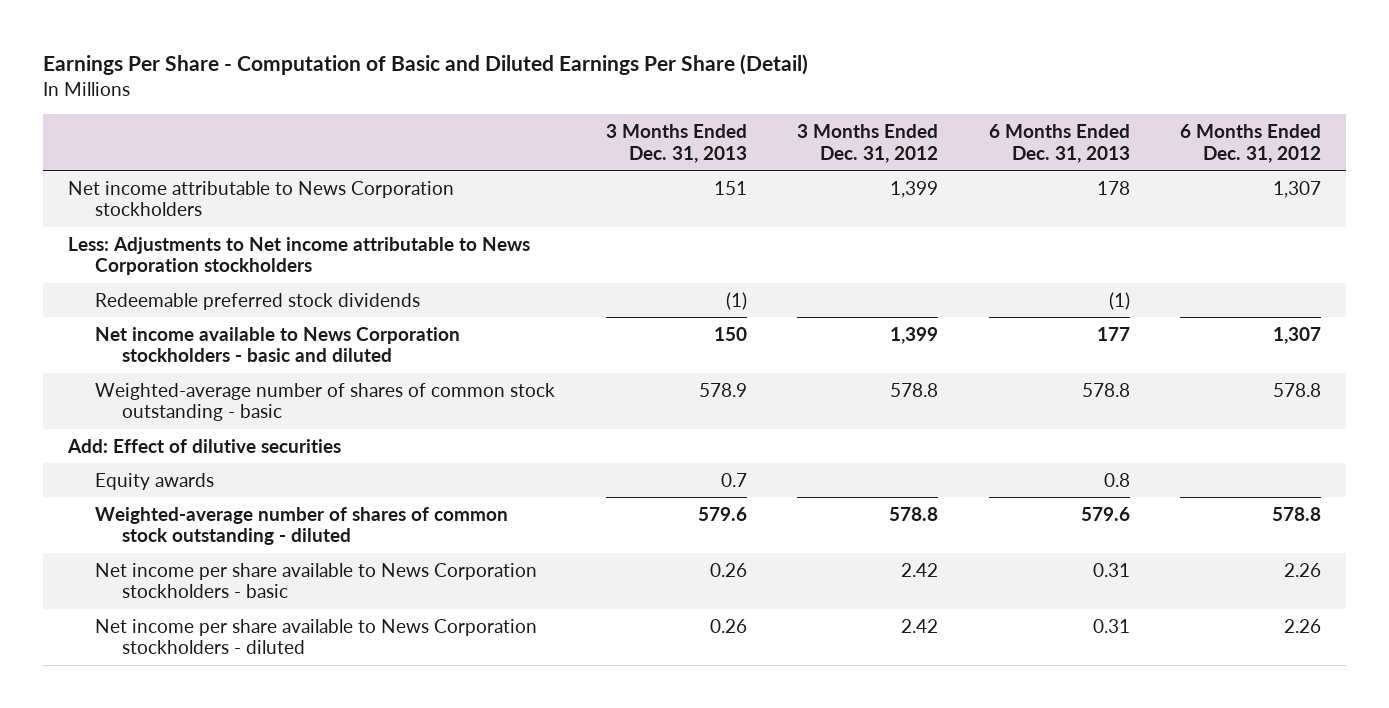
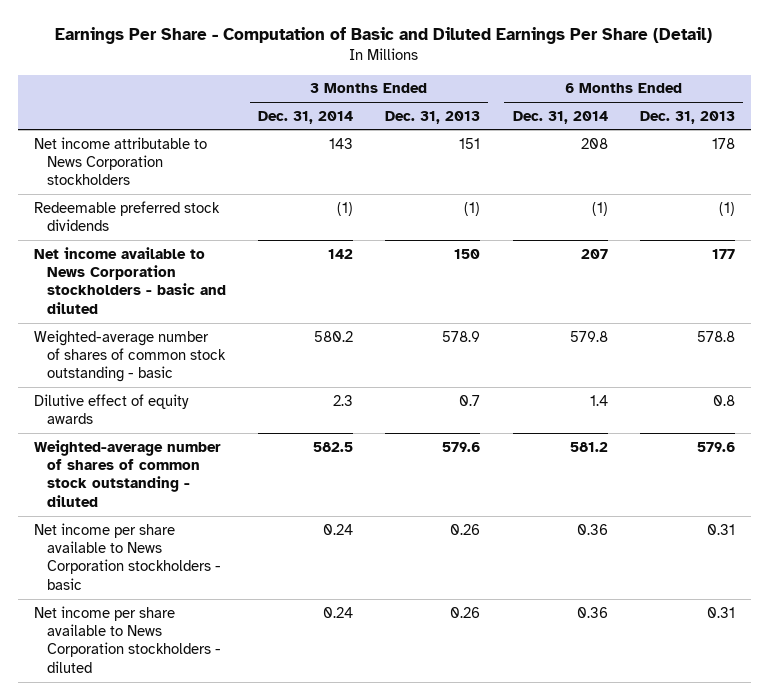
- | 3 Months Ended Dec. 31, 2013 | 3 Months Ended Dec. 31, 2012 | 6 Months Ended Dec. 31, 2013 | 6 Months Ended Dec. 31, 2012
+ | 3 Months Ended Dec. 31, 2014 | 3 Months Ended Dec. 31, 2013 | 6 Months Ended Dec. 31, 2014 | 6 Months Ended Dec. 31, 2013
- Less: Adjustments to Net income attributable to News Corporation stockholders
- Add: Effect of dilutive securities
- Equity awards | 0.7 | | 0.8 |
+ Dilutive effect of equity awards | 2.3 | 0.7 | 1.4 | 0.8

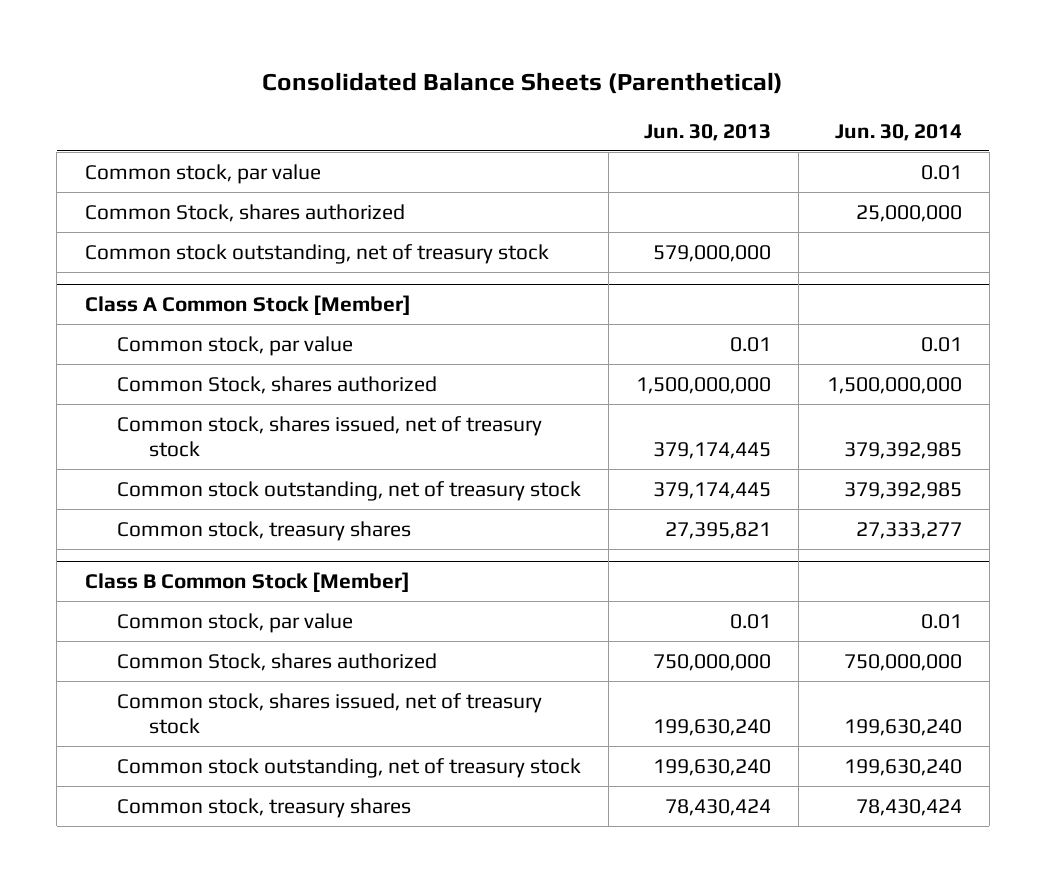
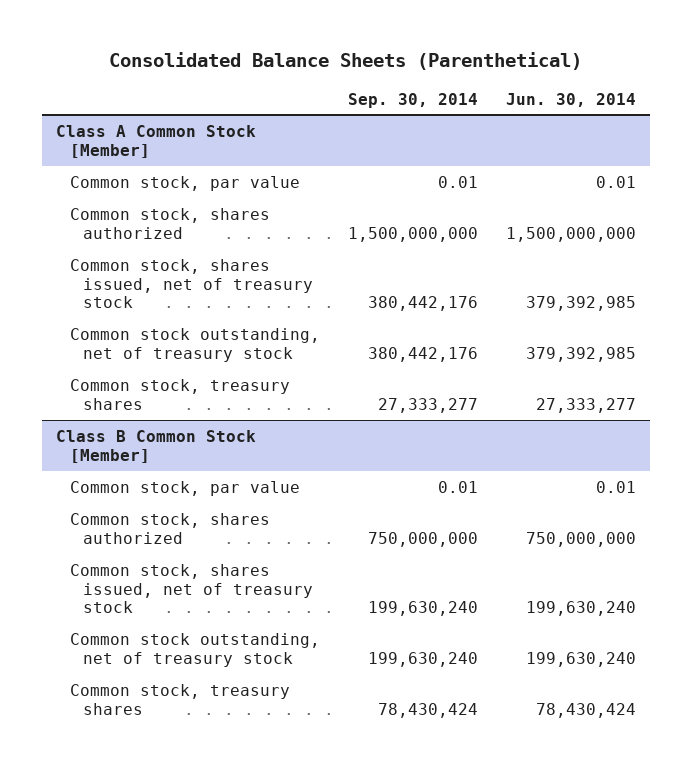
- | Jun. 30, 2013 | Jun. 30, 2014
+ | Sep. 30, 2014 | Jun. 30, 2014
- Common stock, par value | | 0.01
- Common Stock, shares authorized | | 25,000,000
- Common stock outstanding, net of treasury stock | 579,000,000 |
@ Class A Common Stock [Member]
- Common Stock, shares authorized | 1,500,000,000 | 1,500,000,000
+ Common stock, shares authorized | 1,500,000,000 | 1,500,000,000
@ Class B Common Stock [Member]
- Common Stock, shares authorized | 750,000,000 | 750,000,000
+ Common stock, shares authorized | 750,000,000 | 750,000,000

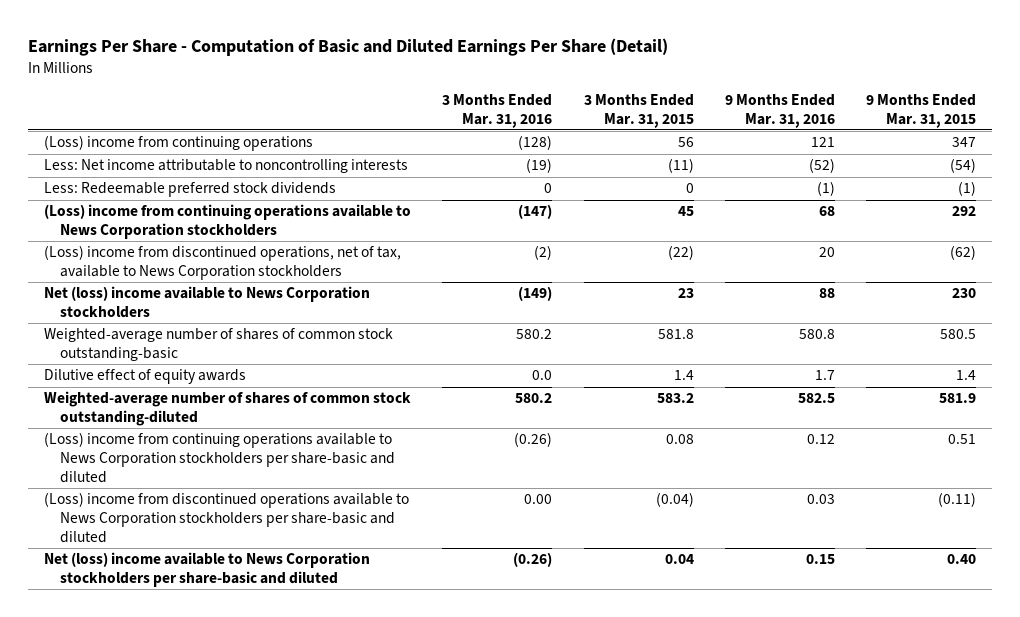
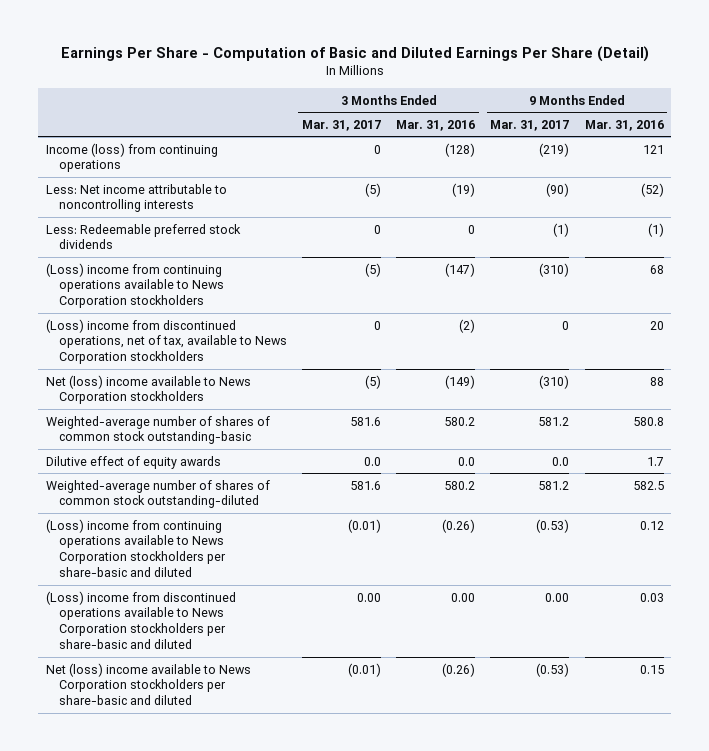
- | 3 Months Ended Mar. 31, 2016 | 3 Months Ended Mar. 31, 2015 | 9 Months Ended Mar. 31, 2016 | 9 Months Ended Mar. 31, 2015
+ | 3 Months Ended Mar. 31, 2017 | 3 Months Ended Mar. 31, 2016 | 9 Months Ended Mar. 31, 2017 | 9 Months Ended Mar. 31, 2016
- (Loss) income from continuing operations | (128) | 56 | 121 | 347
+ Income (loss) from continuing operations | 0 | (128) | (219) | 121

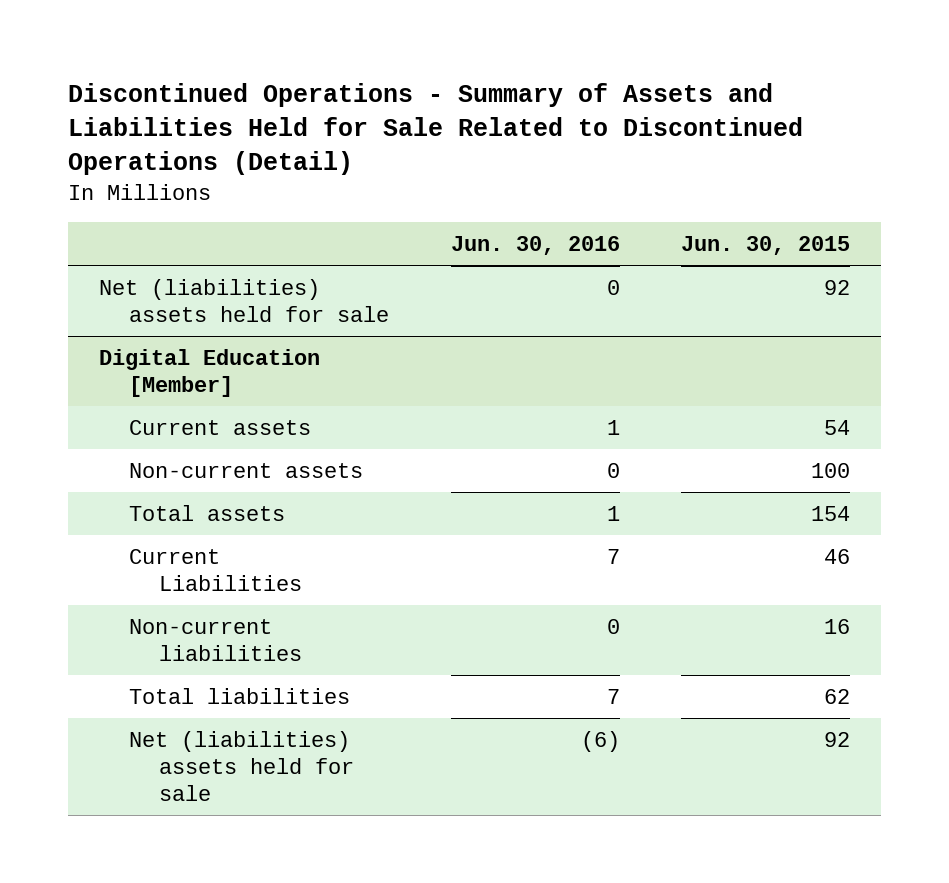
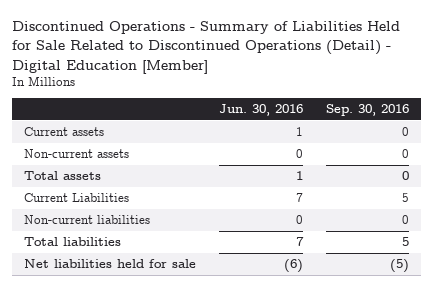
- Discontinued Operations - Summary of Assets and Liabilities Held for Sale Related to Discontinued Operations (Detail)
+ Discontinued Operations - Summary of Liabilities Held for Sale Related to Discontinued Operations (Detail) - Digital Education [Member]
- | Jun. 30, 2016 | Jun. 30, 2015
+ | Jun. 30, 2016 | Sep. 30, 2016
- Net (liabilities) assets held for sale | 0 | 92
- Digital Education [Member]
- Net (liabilities) assets held for sale | (6) | 92
+ Net liabilities held for sale | (6) | (5)

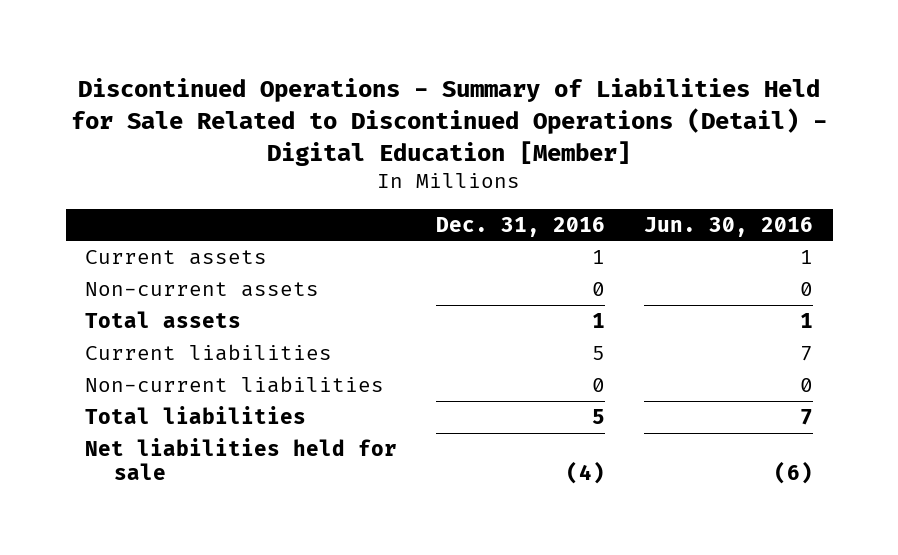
- | Jun. 30, 2016 | Sep. 30, 2016
+ | Dec. 31, 2016 | Jun. 30, 2016
- Current Liabilities | 7 | 5
+ Current liabilities | 5 | 7

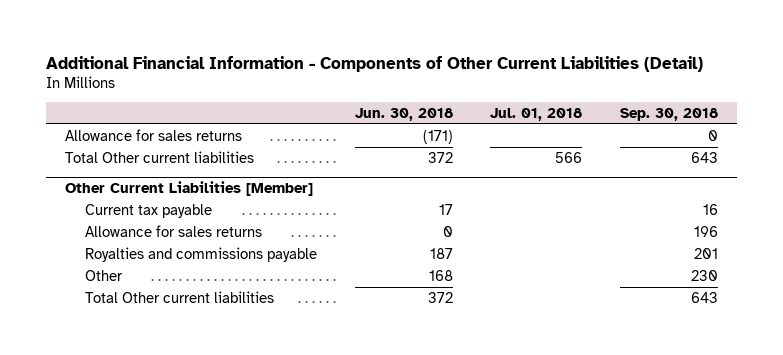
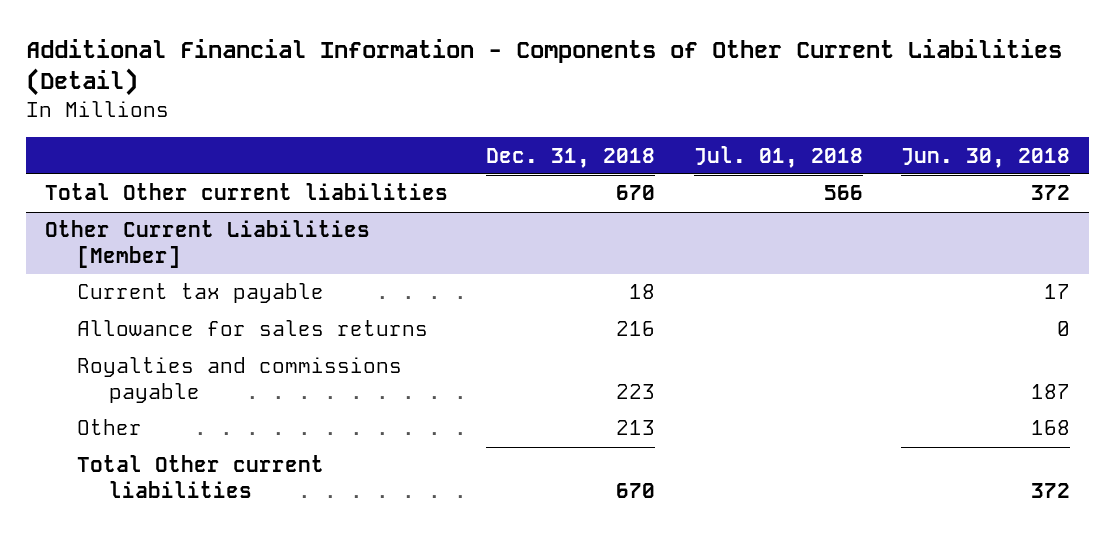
- | Jun. 30, 2018 | Jul. 01, 2018 | Sep. 30, 2018
+ | Dec. 31, 2018 | Jul. 01, 2018 | Jun. 30, 2018
- Allowance for sales returns | (171) | | 0

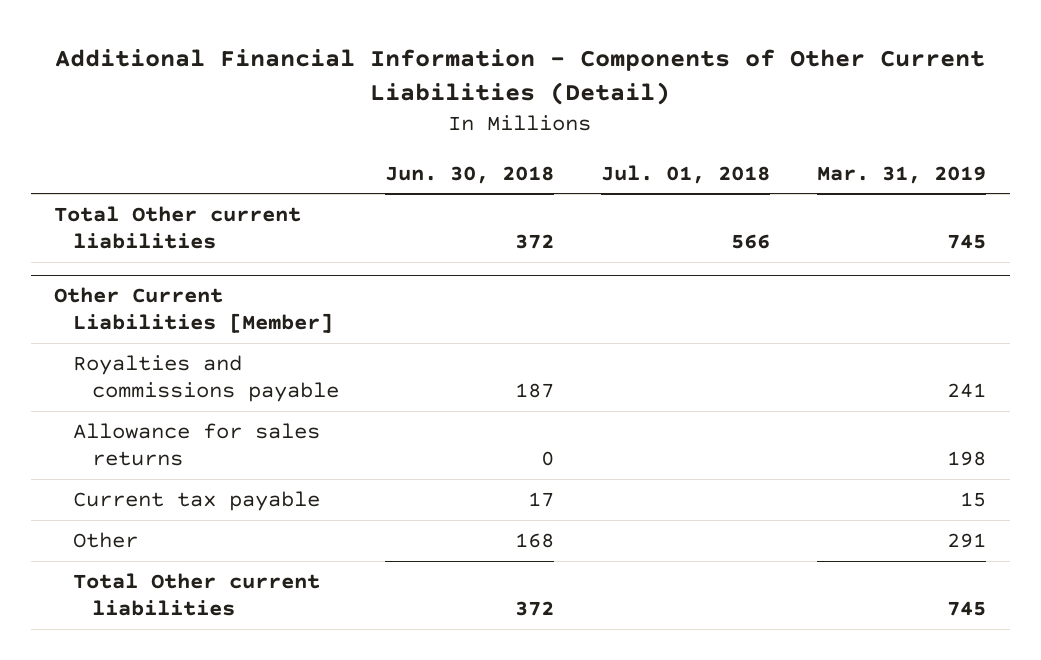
- | Dec. 31, 2018 | Jul. 01, 2018 | Jun. 30, 2018
+ | Jun. 30, 2018 | Jul. 01, 2018 | Mar. 31, 2019
@ Other Current Liabilities [Member]
moved down: Allowance for sales returns | 0 | | 198
moved down: Current tax payable | 17 | | 15

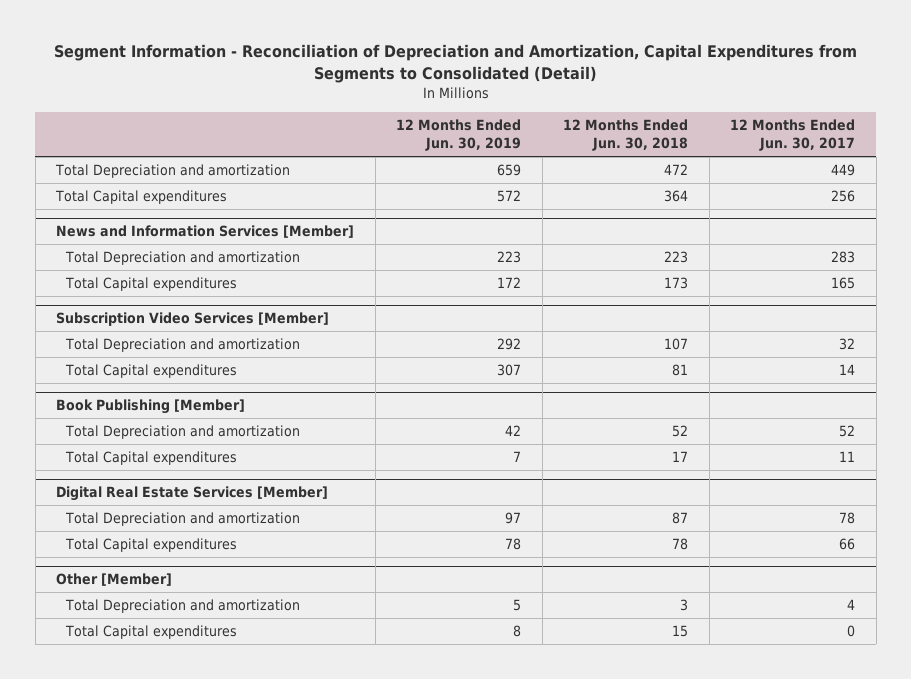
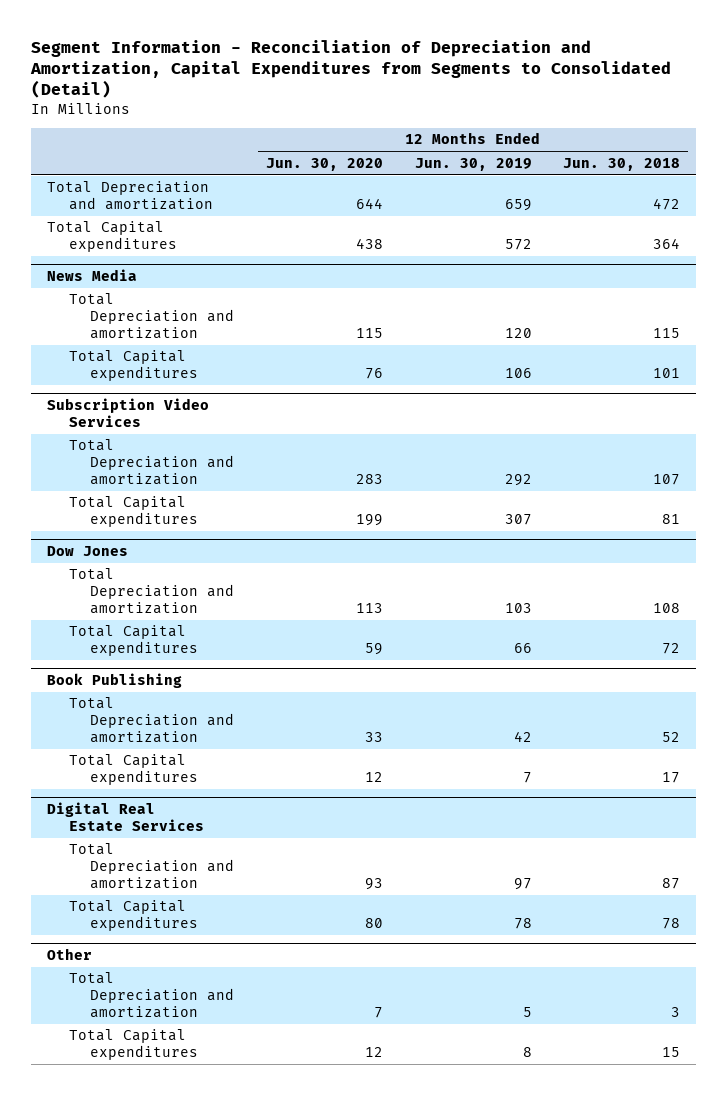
- | 12 Months Ended Jun. 30, 2019 | 12 Months Ended Jun. 30, 2018 | 12 Months Ended Jun. 30, 2017
+ | 12 Months Ended Jun. 30, 2020 | 12 Months Ended Jun. 30, 2019 | 12 Months Ended Jun. 30, 2018
- News and Information Services [Member]
- Total Depreciation and amortization | 223 | 223 | 283
- Total Capital expenditures | 172 | 173 | 165
- Subscription Video Services [Member]
+ News Media
+ Total Depreciation and amortization | 115 | 120 | 115
+ Total Capital expenditures | 76 | 106 | 101
+ Subscription Video Services
- Book Publishing [Member]
+ Dow Jones
+ Total Depreciation and amortization | 113 | 103 | 108
+ Total Capital expenditures | 59 | 66 | 72
+ Book Publishing
- Digital Real Estate Services [Member]
+ Digital Real Estate Services
- Other [Member]
+ Other

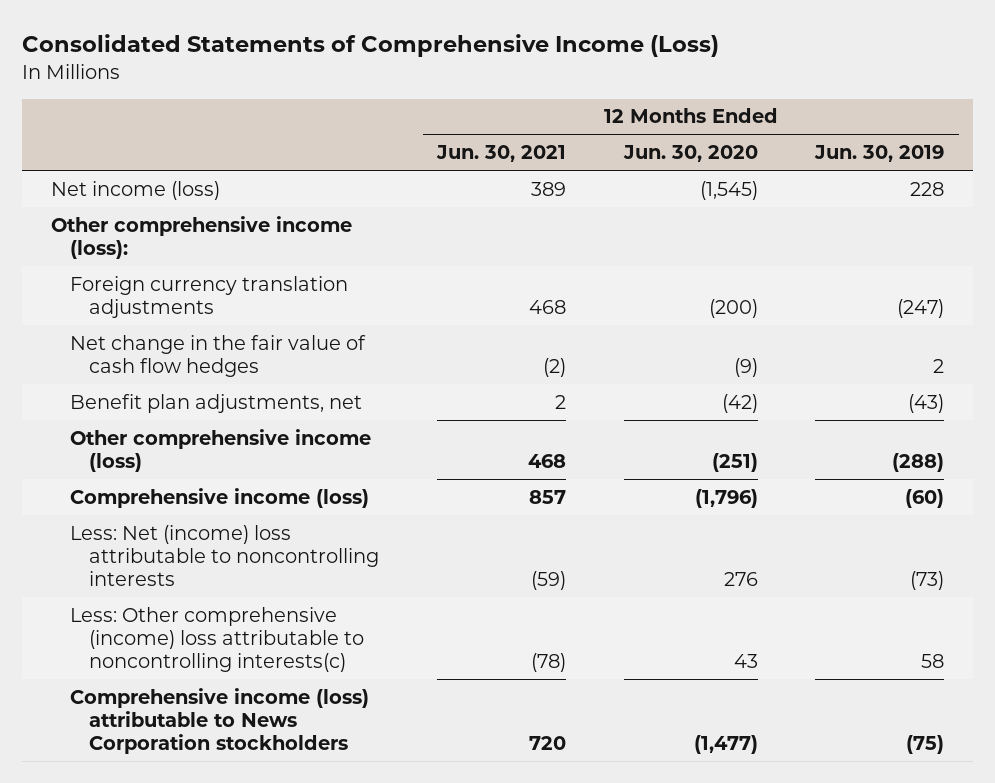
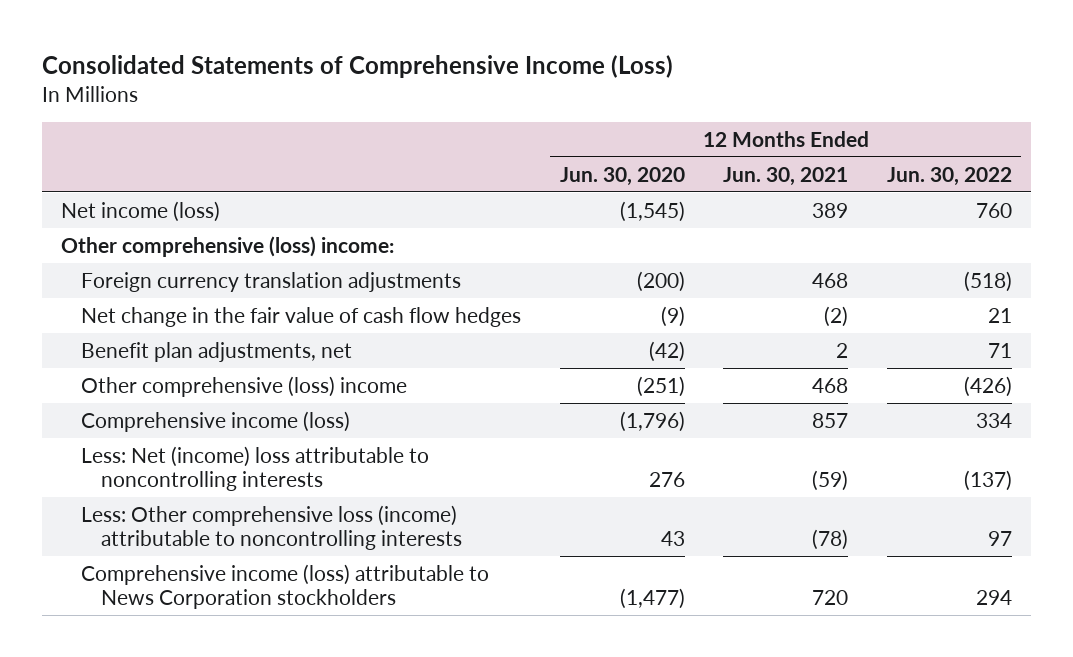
- | 12 Months Ended Jun. 30, 2021 | 12 Months Ended Jun. 30, 2020 | 12 Months Ended Jun. 30, 2019
+ | 12 Months Ended Jun. 30, 2020 | 12 Months Ended Jun. 30, 2021 | 12 Months Ended Jun. 30, 2022
- Other comprehensive income (loss):
+ Other comprehensive (loss) income:
- Other comprehensive income (loss) | 468 | (251) | (288)
+ Other comprehensive (loss) income | (251) | 468 | (426)
- Less: Other comprehensive (income) loss attributable to noncontrolling interests(c) | (78) | 43 | 58
+ Less: Other comprehensive loss (income) attributable to noncontrolling interests | 43 | (78) | 97

